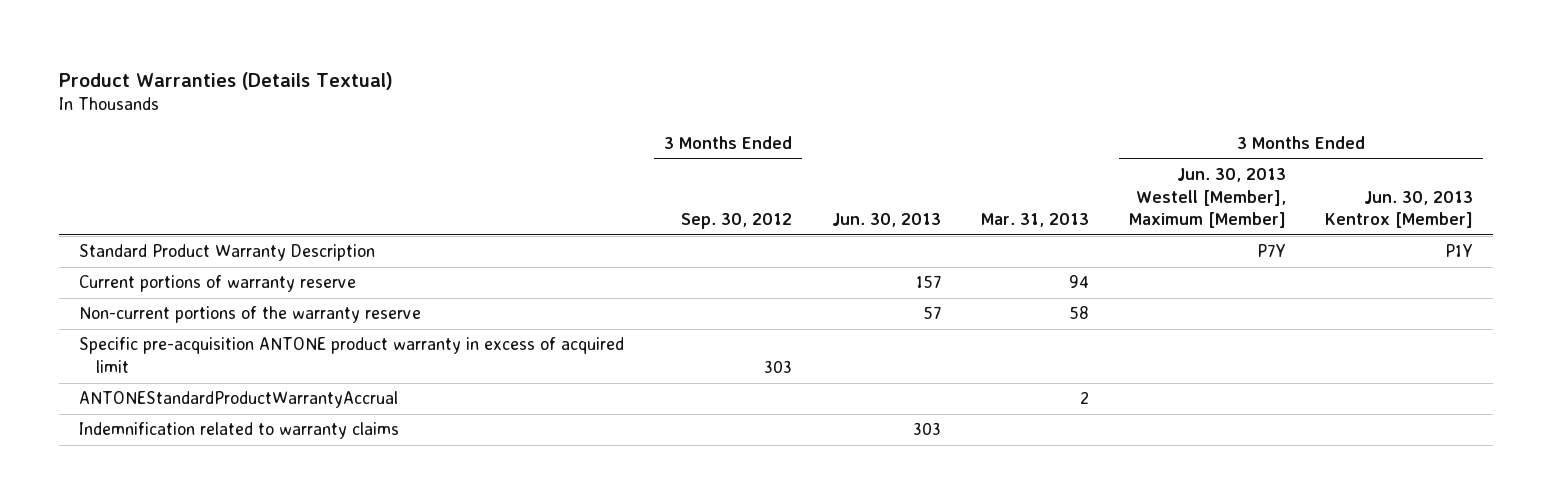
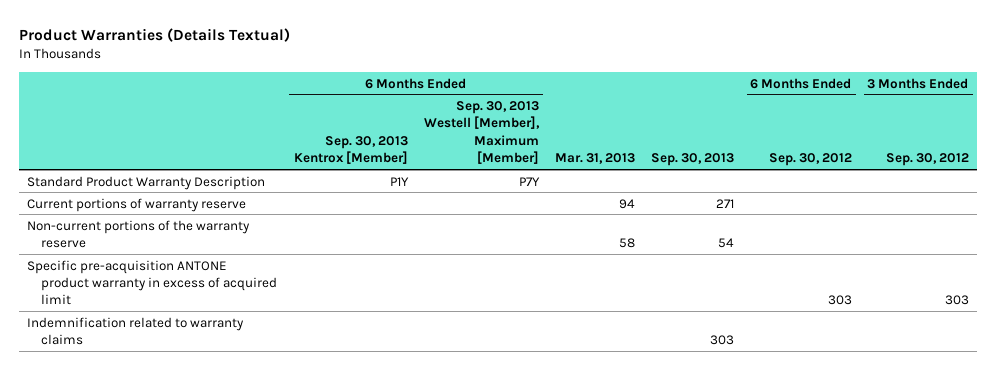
- | 3 Months Ended Sep. 30, 2012 | Jun. 30, 2013 | Mar. 31, 2013 | 3 Months Ended Jun. 30, 2013 Westell [Member], Maximum [Member] | 3 Months Ended Jun. 30, 2013 Kentrox [Member]
+ | 6 Months Ended Sep. 30, 2013 Kentrox [Member] | 6 Months Ended Sep. 30, 2013 Westell [Member], Maximum [Member] | Mar. 31, 2013 | Sep. 30, 2013 | 6 Months Ended Sep. 30, 2012 | 3 Months Ended Sep. 30, 2012
- ANTONEStandardProductWarrantyAccrual | | | 2 | |

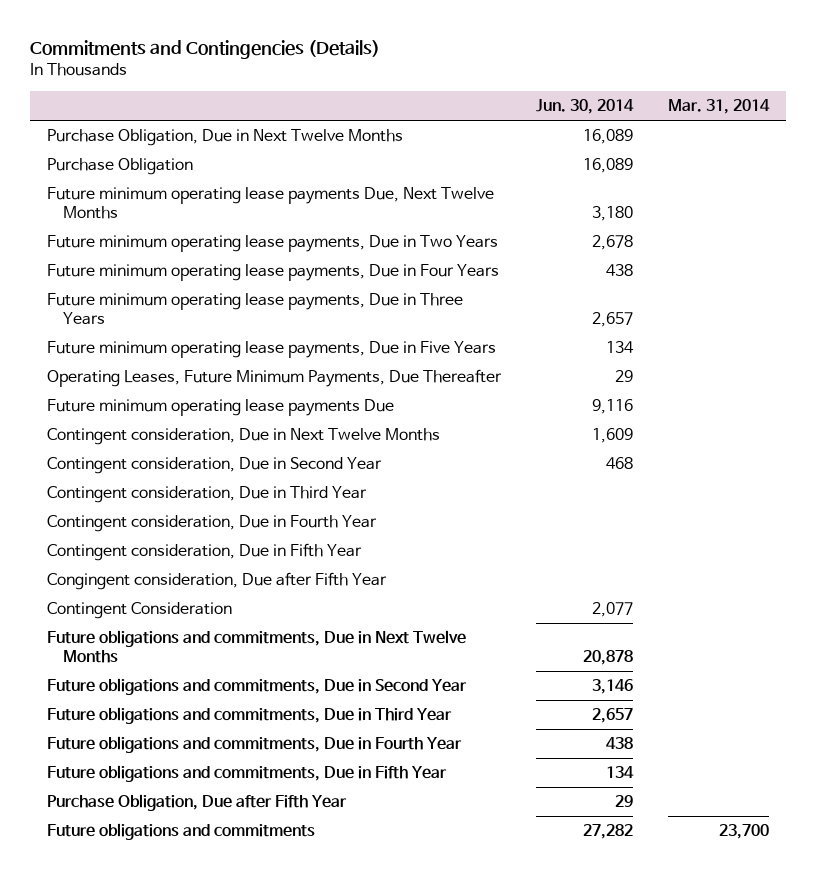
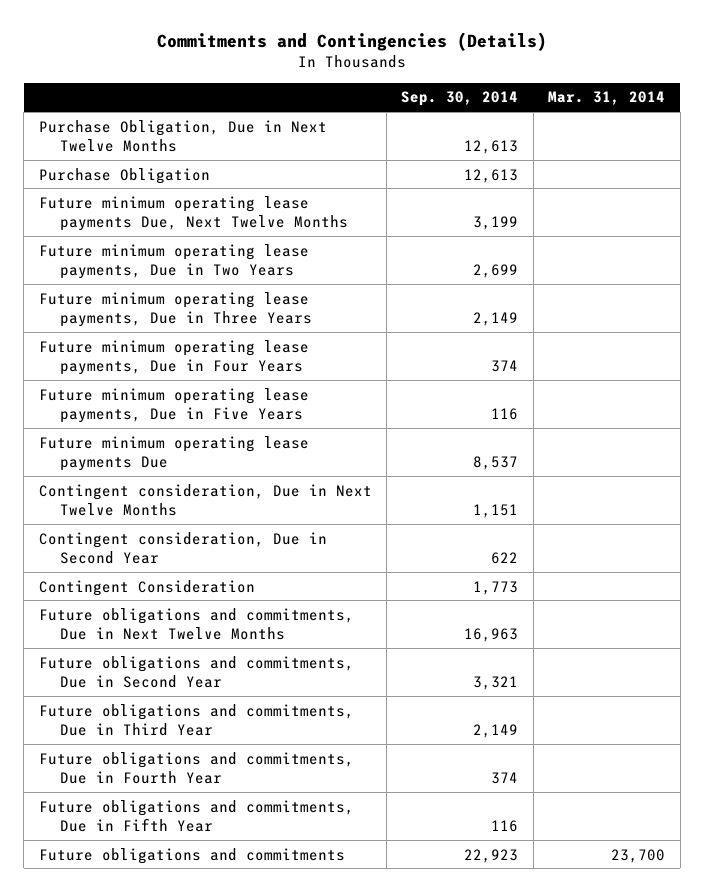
- | Jun. 30, 2014 | Mar. 31, 2014
+ | Sep. 30, 2014 | Mar. 31, 2014
moved down: Future minimum operating lease payments, Due in Four Years | 374 |
- Operating Leases, Future Minimum Payments, Due Thereafter | 29 |
- Contingent consideration, Due in Third Year
- Contingent consideration, Due in Fourth Year
- Contingent consideration, Due in Fifth Year
- Congingent consideration, Due after Fifth Year
- Purchase Obligation, Due after Fifth Year | 29 |

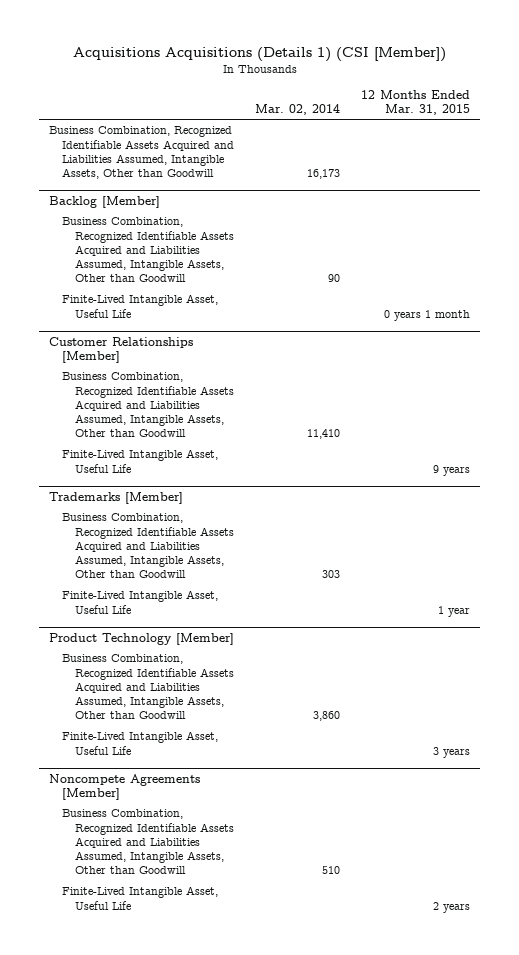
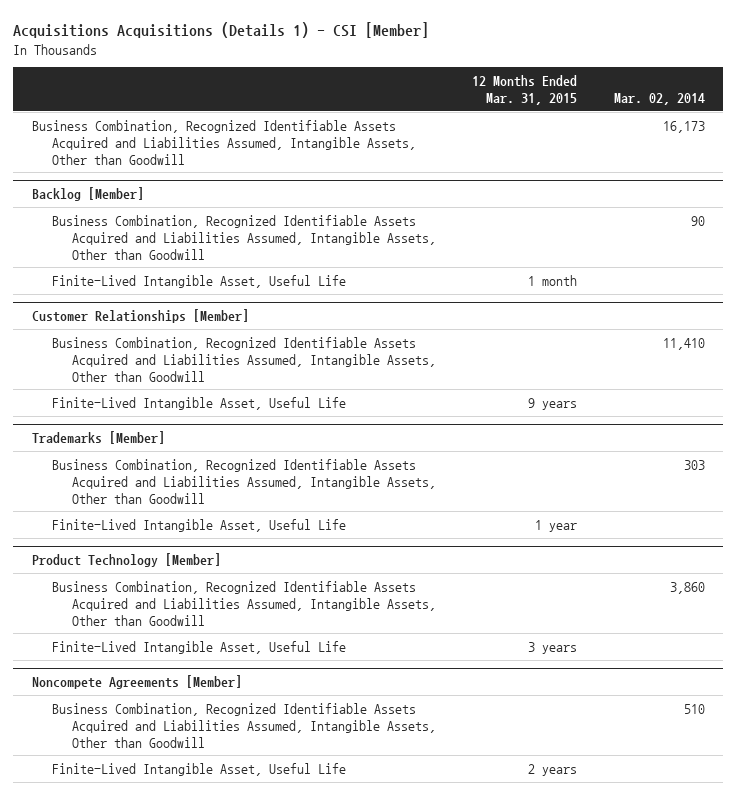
- Acquisitions Acquisitions (Details 1) (CSI [Member])
+ Acquisitions Acquisitions (Details 1) - CSI [Member]
- | Mar. 02, 2014 | 12 Months Ended Mar. 31, 2015
+ | 12 Months Ended Mar. 31, 2015 | Mar. 02, 2014
@ Backlog [Member]
- Finite-Lived Intangible Asset, Useful Life | | 0 years 1 month
+ Finite-Lived Intangible Asset, Useful Life | 1 month |

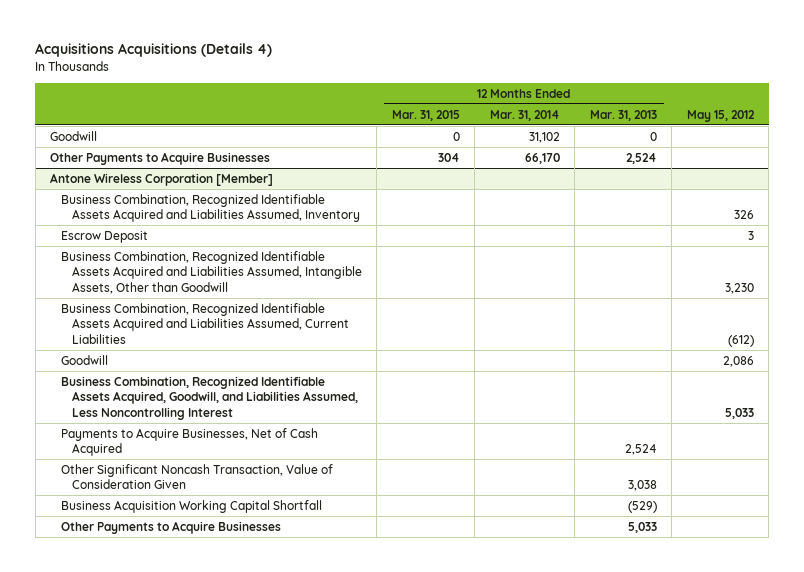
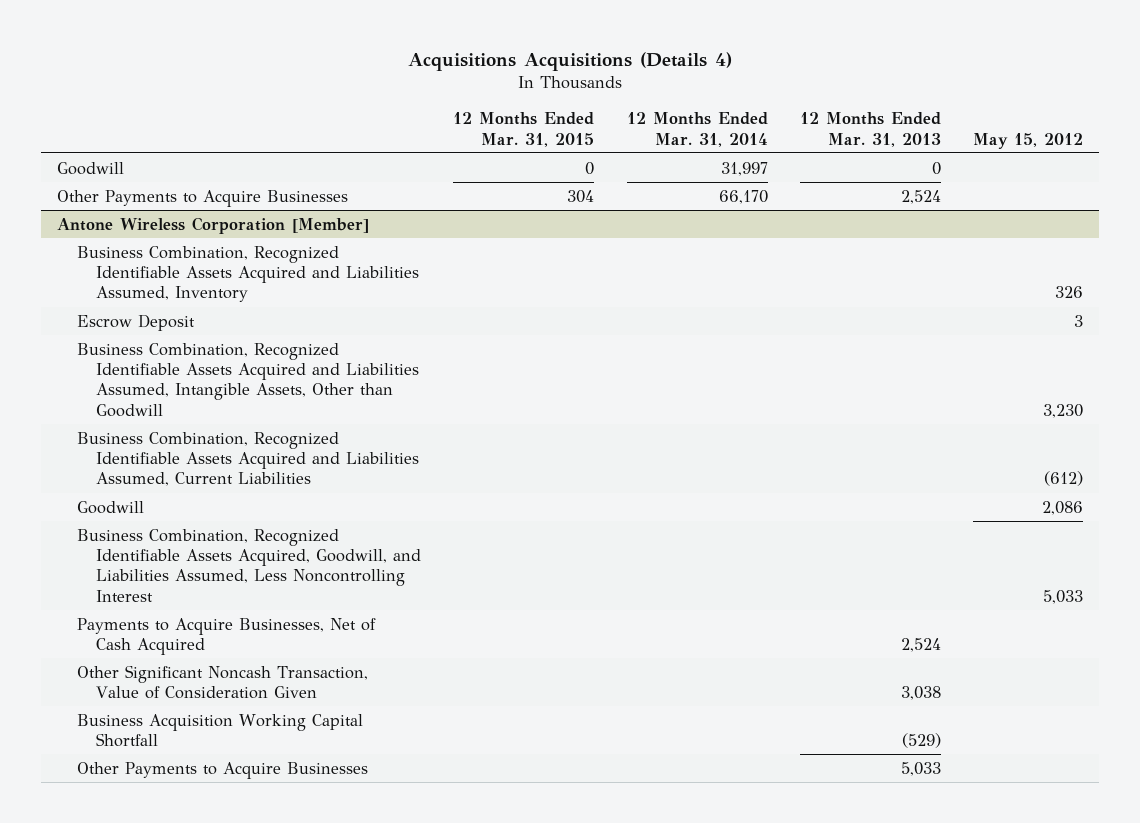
- Goodwill | 0 | 31,102 | 0 |
+ Goodwill | 0 | 31,997 | 0 |

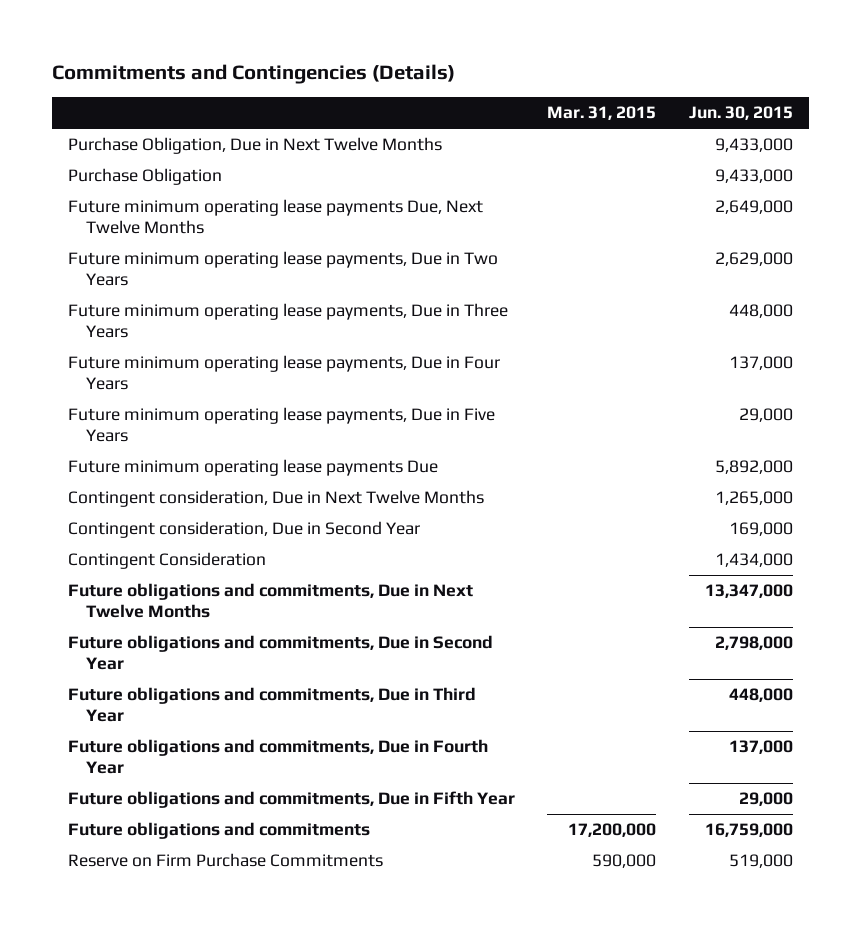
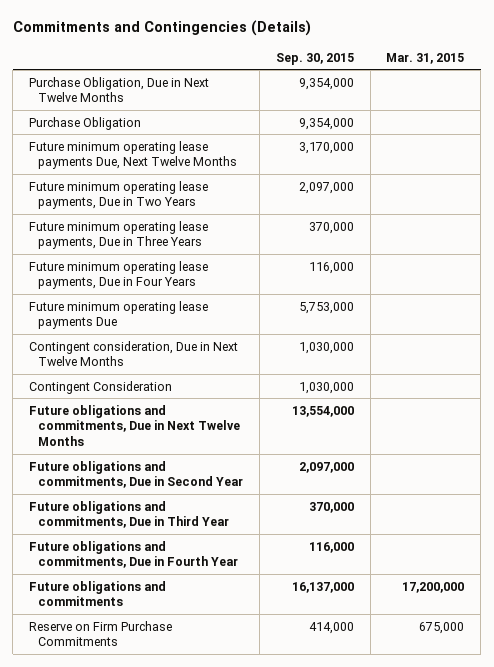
- | Mar. 31, 2015 | Jun. 30, 2015
+ | Sep. 30, 2015 | Mar. 31, 2015
- Future minimum operating lease payments, Due in Five Years | | 29,000
- Contingent consideration, Due in Second Year | | 169,000
- Future obligations and commitments, Due in Fifth Year | | 29,000
- Reserve on Firm Purchase Commitments | 590,000 | 519,000
+ Reserve on Firm Purchase Commitments | 414,000 | 675,000

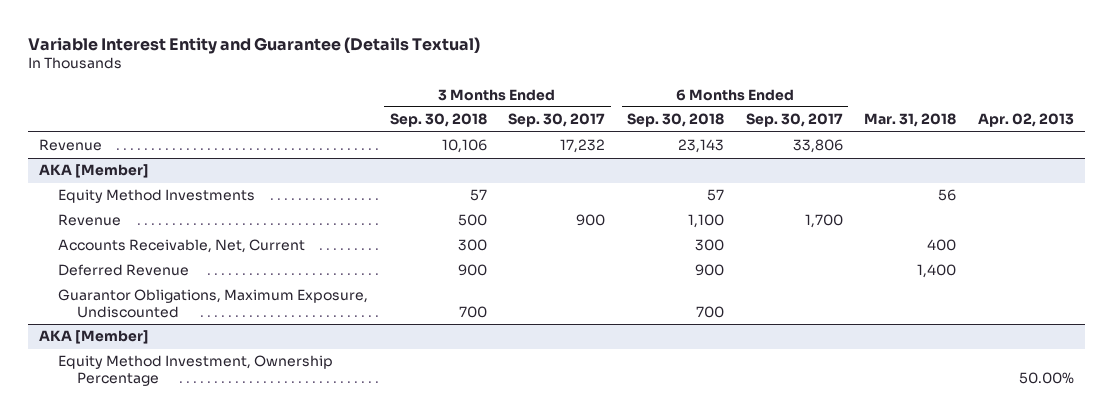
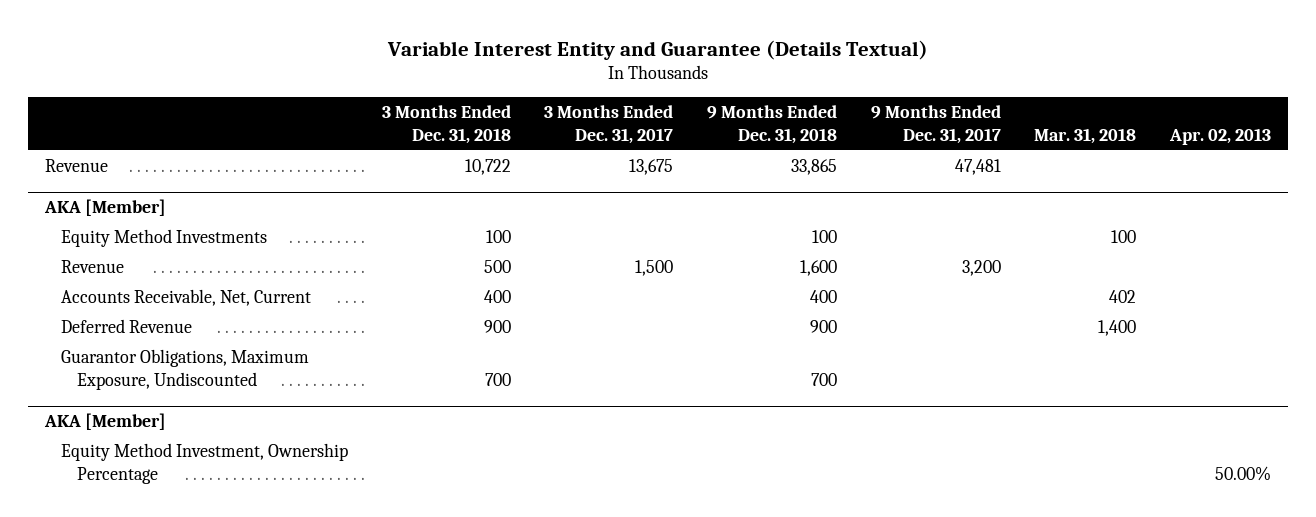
- | 3 Months Ended Sep. 30, 2018 | 3 Months Ended Sep. 30, 2017 | 6 Months Ended Sep. 30, 2018 | 6 Months Ended Sep. 30, 2017 | Mar. 31, 2018 | Apr. 02, 2013
+ | 3 Months Ended Dec. 31, 2018 | 3 Months Ended Dec. 31, 2017 | 9 Months Ended Dec. 31, 2018 | 9 Months Ended Dec. 31, 2017 | Mar. 31, 2018 | Apr. 02, 2013
@ AKA [Member]
- Equity Method Investments | 57 | | 57 | | 56 |
+ Equity Method Investments | 100 | | 100 | | 100 |
- Accounts Receivable, Net, Current | 300 | | 300 | | 400 |
+ Accounts Receivable, Net, Current | 400 | | 400 | | 402 |

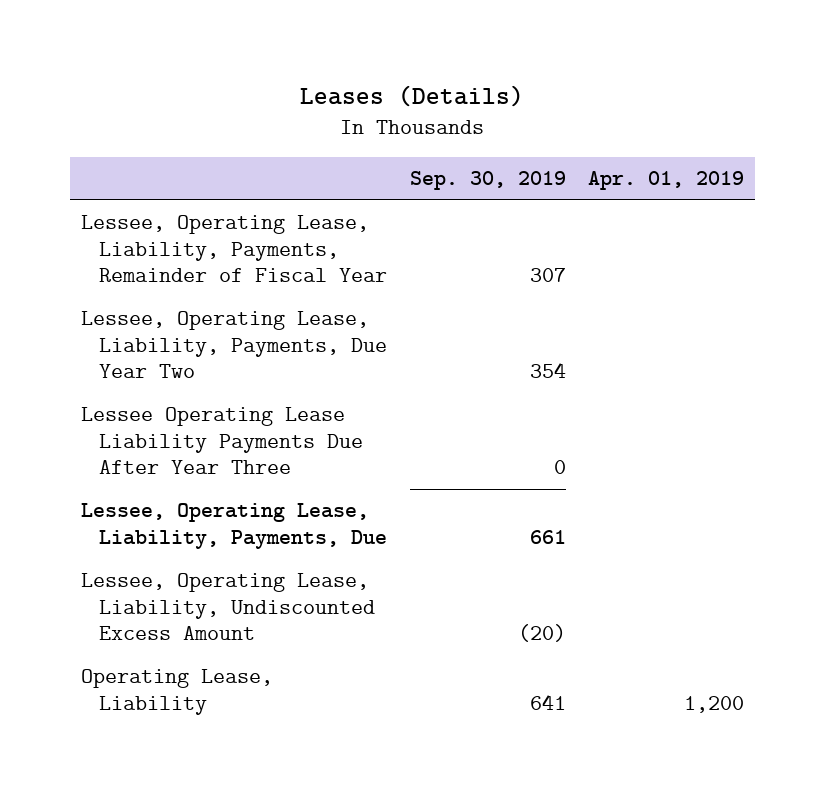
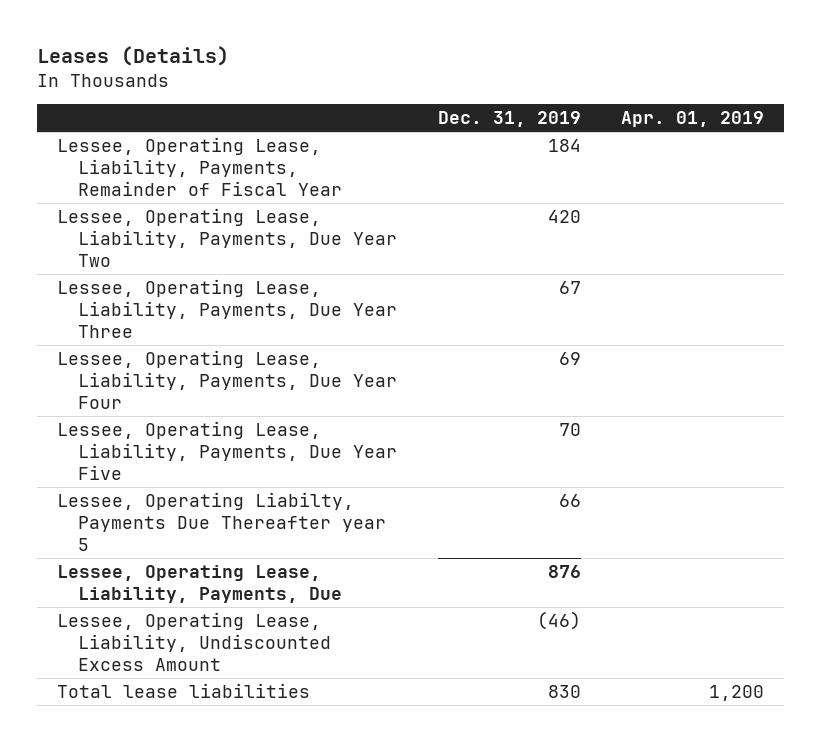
- | Sep. 30, 2019 | Apr. 01, 2019
+ | Dec. 31, 2019 | Apr. 01, 2019
- Lessee Operating Lease Liability Payments Due After Year Three | 0 |
+ Lessee, Operating Lease, Liability, Payments, Due Year Three | 67 |
+ Lessee, Operating Lease, Liability, Payments, Due Year Four | 69 |
+ Lessee, Operating Lease, Liability, Payments, Due Year Five | 70 |
+ Lessee, Operating Liabilty, Payments Due Thereafter year 5 | 66 |
- Operating Lease, Liability | 641 | 1,200
+ Total lease liabilities | 830 | 1,200

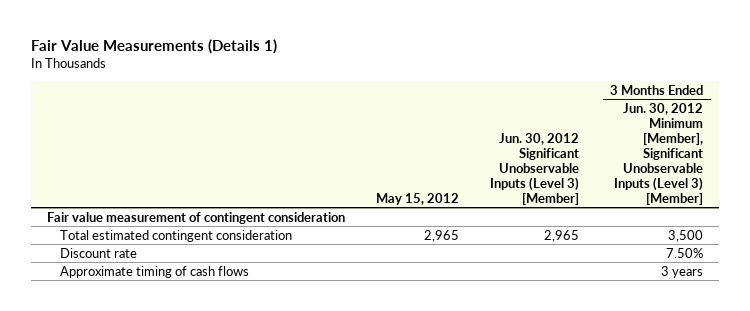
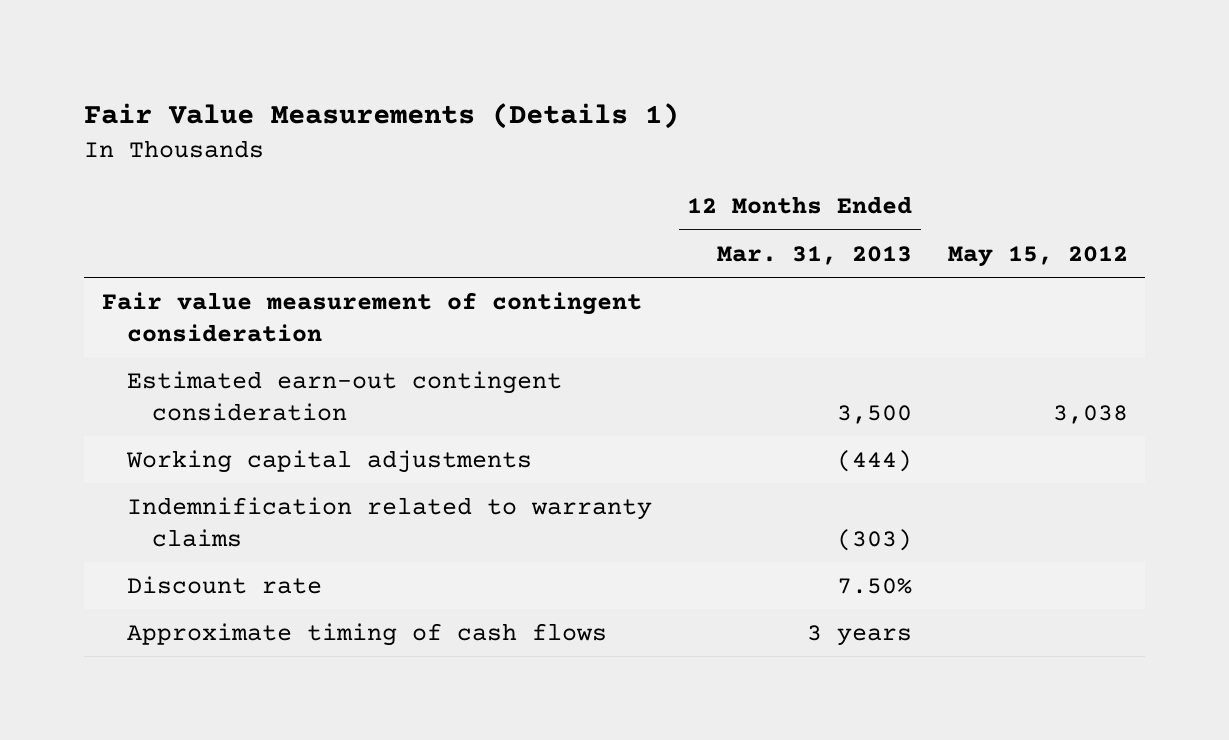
- | May 15, 2012 | Jun. 30, 2012 Significant Unobservable Inputs (Level 3) [Member] | 3 Months Ended Jun. 30, 2012 Minimum [Member], Significant Unobservable Inputs (Level 3) [Member]
+ | 12 Months Ended Mar. 31, 2013 | May 15, 2012
- Total estimated contingent consideration | 2,965 | 2,965 | 3,500
+ Estimated earn-out contingent consideration | 3,500 | 3,038
+ Working capital adjustments | (444) |
+ Indemnification related to warranty claims | (303) |

